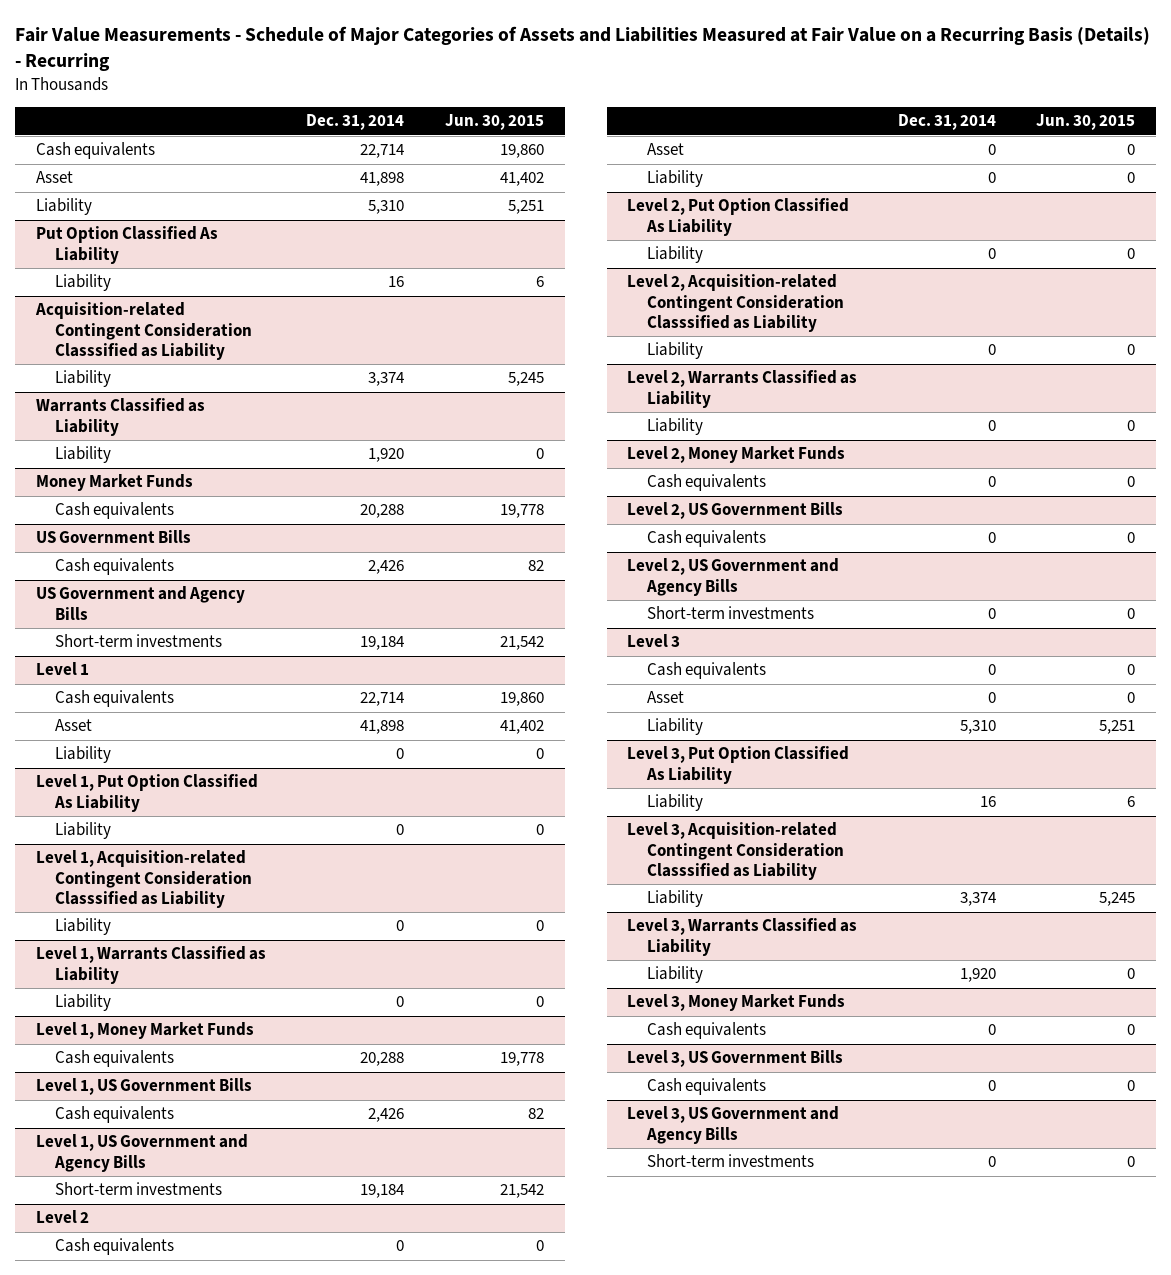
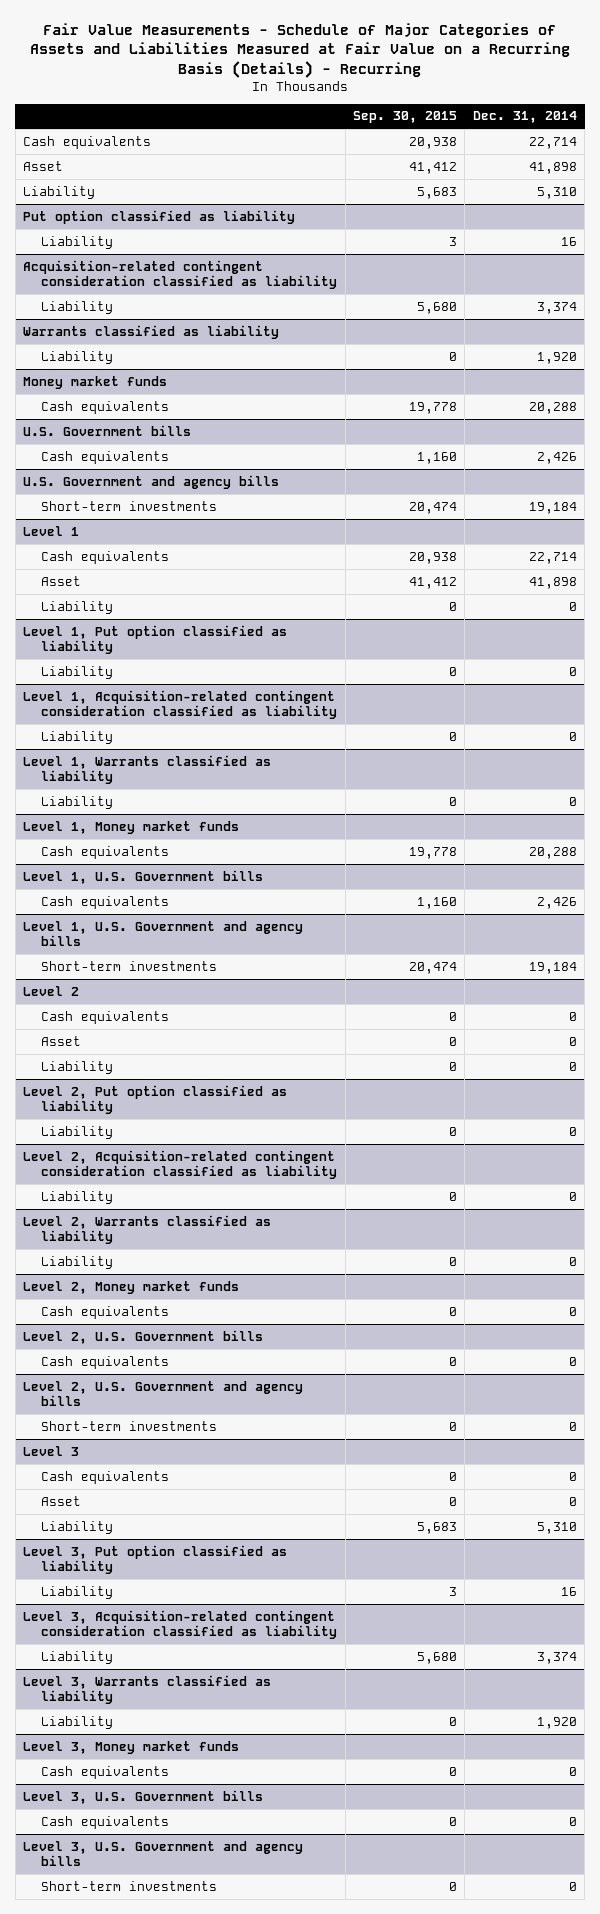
- | Dec. 31, 2014 | Jun. 30, 2015
+ | Sep. 30, 2015 | Dec. 31, 2014
- Put Option Classified As Liability
+ Put option classified as liability
- Acquisition-related Contingent Consideration Classsified as Liability
+ Acquisition-related contingent consideration classified as liability
- Warrants Classified as Liability
+ Warrants classified as liability
- Money Market Funds
+ Money market funds
- US Government Bills
+ U.S. Government bills
- US Government and Agency Bills
+ U.S. Government and agency bills
- Level 1, Put Option Classified As Liability
+ Level 1, Put option classified as liability
- Level 1, Acquisition-related Contingent Consideration Classsified as Liability
+ Level 1, Acquisition-related contingent consideration classified as liability
- Level 1, Warrants Classified as Liability
+ Level 1, Warrants classified as liability
- Level 1, Money Market Funds
+ Level 1, Money market funds
- Level 1, US Government Bills
+ Level 1, U.S. Government bills
- Level 1, US Government and Agency Bills
+ Level 1, U.S. Government and agency bills
- Level 2, Put Option Classified As Liability
+ Level 2, Put option classified as liability
- Level 2, Acquisition-related Contingent Consideration Classsified as Liability
+ Level 2, Acquisition-related contingent consideration classified as liability
- Level 2, Warrants Classified as Liability
+ Level 2, Warrants classified as liability
- Level 2, Money Market Funds
+ Level 2, Money market funds
- Level 2, US Government Bills
+ Level 2, U.S. Government bills
- Level 2, US Government and Agency Bills
+ Level 2, U.S. Government and agency bills
- Level 3, Put Option Classified As Liability
+ Level 3, Put option classified as liability
- Level 3, Acquisition-related Contingent Consideration Classsified as Liability
+ Level 3, Acquisition-related contingent consideration classified as liability
- Level 3, Warrants Classified as Liability
+ Level 3, Warrants classified as liability
- Level 3, Money Market Funds
+ Level 3, Money market funds
- Level 3, US Government Bills
+ Level 3, U.S. Government bills
- Level 3, US Government and Agency Bills
+ Level 3, U.S. Government and agency bills

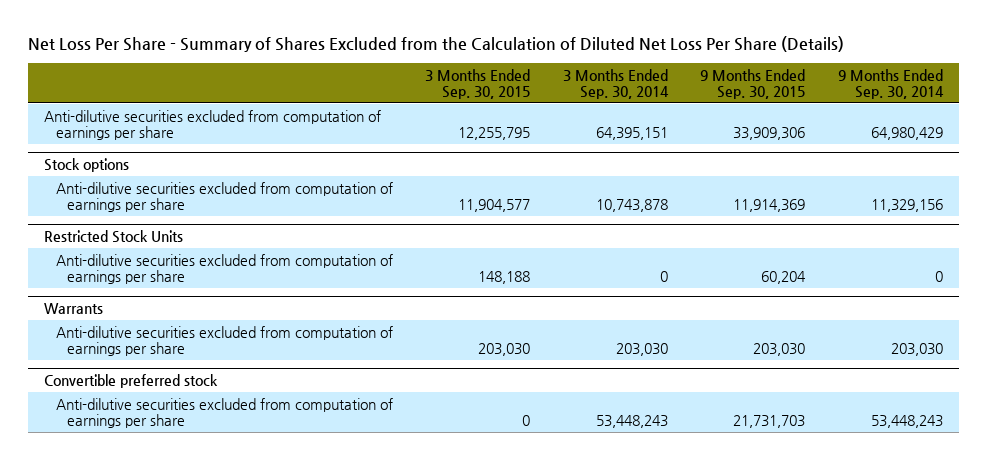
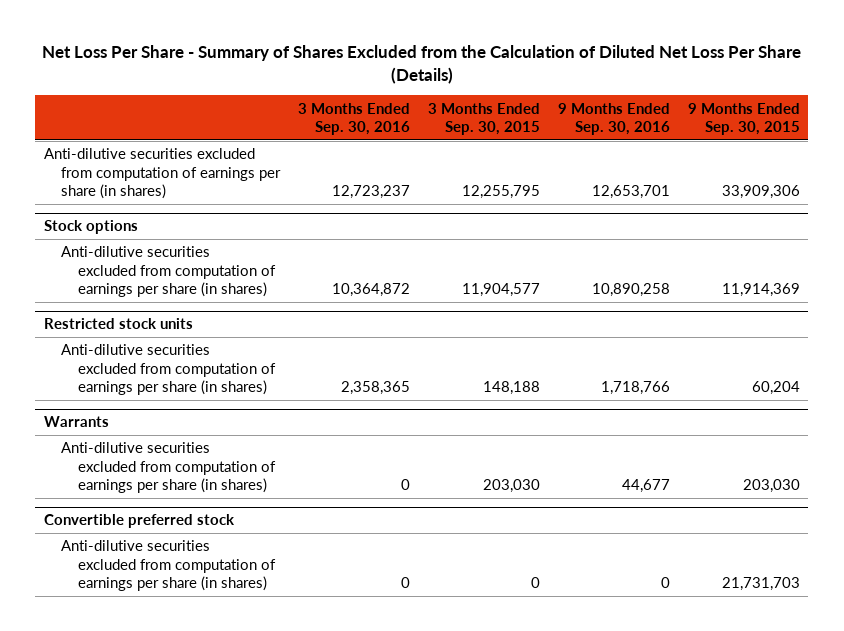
- | 3 Months Ended Sep. 30, 2015 | 3 Months Ended Sep. 30, 2014 | 9 Months Ended Sep. 30, 2015 | 9 Months Ended Sep. 30, 2014
+ | 3 Months Ended Sep. 30, 2016 | 3 Months Ended Sep. 30, 2015 | 9 Months Ended Sep. 30, 2016 | 9 Months Ended Sep. 30, 2015
- Anti-dilutive securities excluded from computation of earnings per share | 12,255,795 | 64,395,151 | 33,909,306 | 64,980,429
+ Anti-dilutive securities excluded from computation of earnings per share (in shares) | 12,723,237 | 12,255,795 | 12,653,701 | 33,909,306
@ Stock options
- Anti-dilutive securities excluded from computation of earnings per share | 11,904,577 | 10,743,878 | 11,914,369 | 11,329,156
- Restricted Stock Units
- Anti-dilutive securities excluded from computation of earnings per share | 148,188 | 0 | 60,204 | 0
@ Stock options
+ Anti-dilutive securities excluded from computation of earnings per share (in shares) | 10,364,872 | 11,904,577 | 10,890,258 | 11,914,369
+ Restricted stock units
+ Anti-dilutive securities excluded from computation of earnings per share (in shares) | 2,358,365 | 148,188 | 1,718,766 | 60,204
@ Warrants
- Anti-dilutive securities excluded from computation of earnings per share | 203,030 | 203,030 | 203,030 | 203,030
+ Anti-dilutive securities excluded from computation of earnings per share (in shares) | 0 | 203,030 | 44,677 | 203,030
@ Convertible preferred stock
- Anti-dilutive securities excluded from computation of earnings per share | 0 | 53,448,243 | 21,731,703 | 53,448,243
+ Anti-dilutive securities excluded from computation of earnings per share (in shares) | 0 | 0 | 0 | 21,731,703

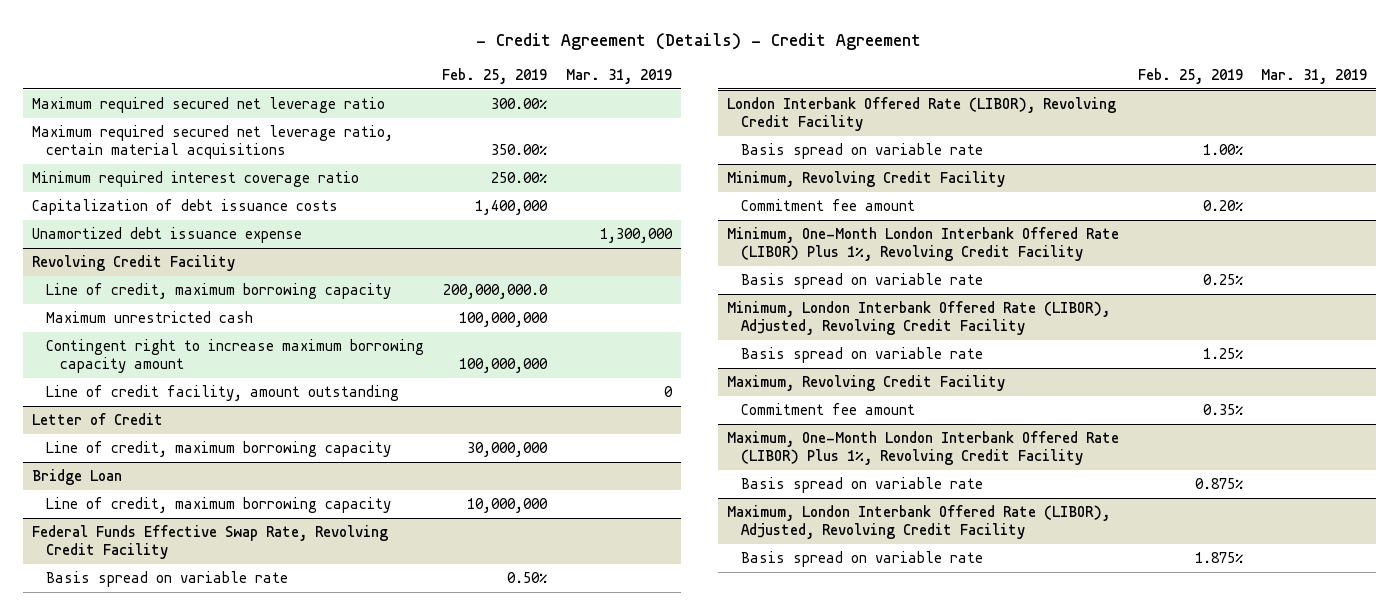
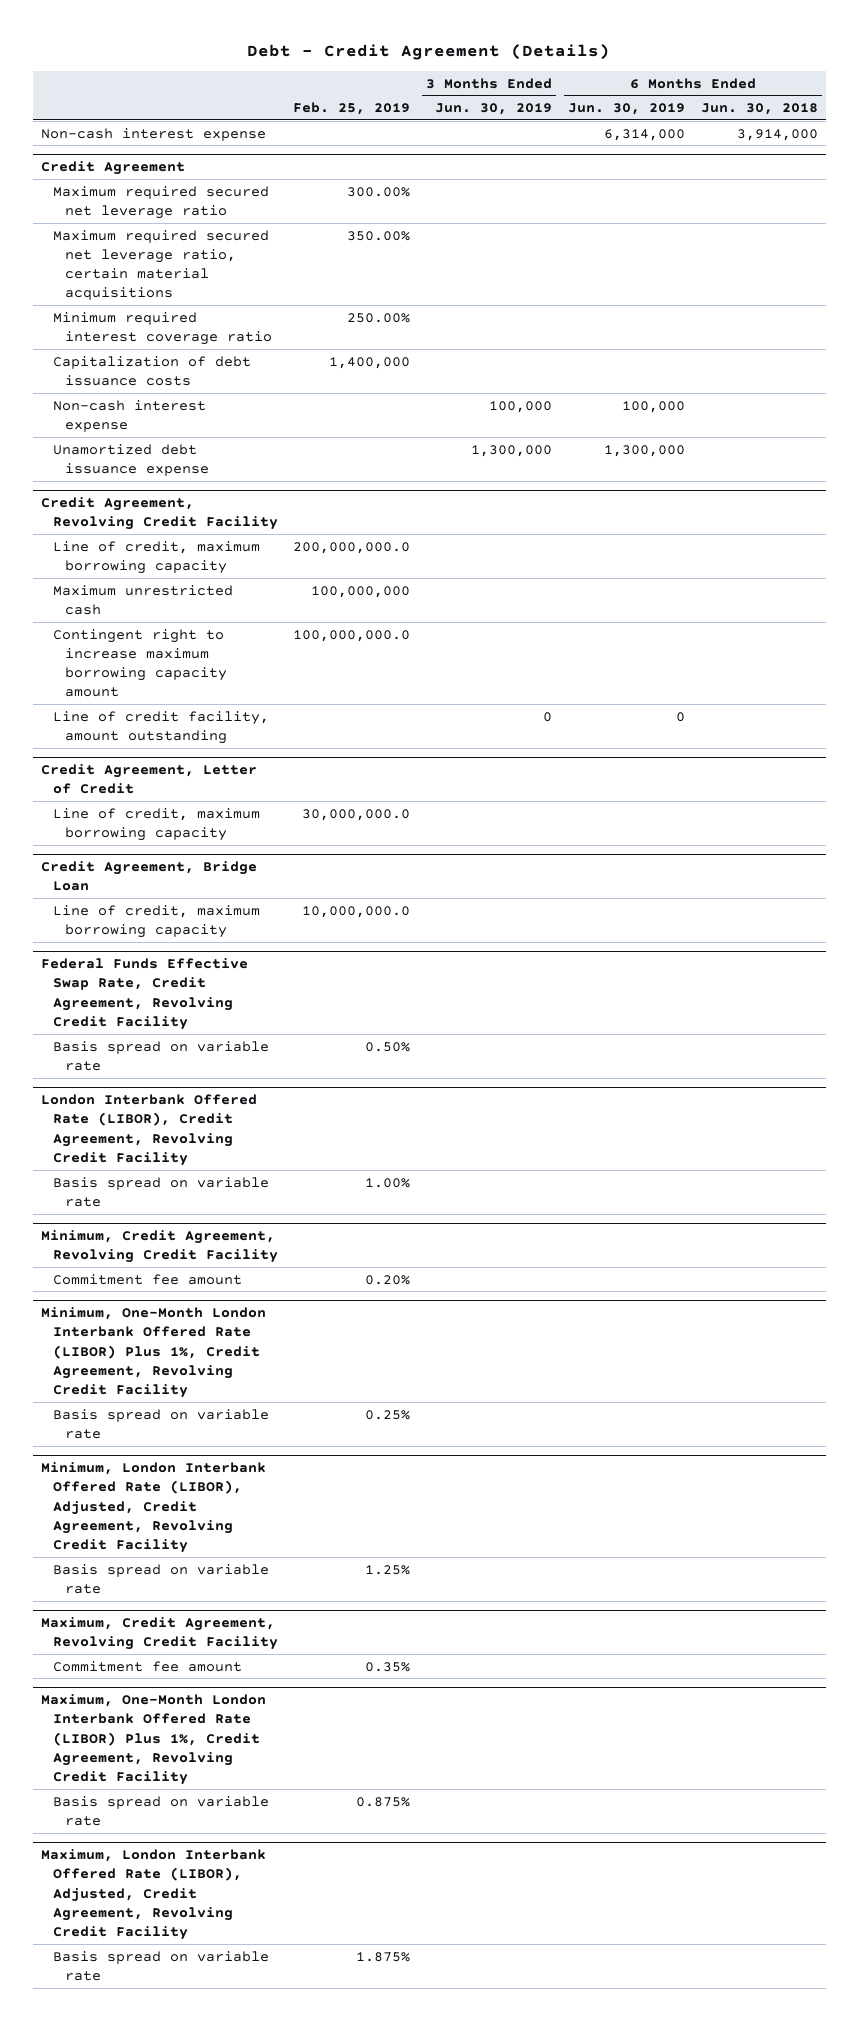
- - Credit Agreement (Details) - Credit Agreement
+ Debt - Credit Agreement (Details)
- | Feb. 25, 2019 | Mar. 31, 2019
+ | Feb. 25, 2019 | 3 Months Ended Jun. 30, 2019 | 6 Months Ended Jun. 30, 2019 | 6 Months Ended Jun. 30, 2018
+ Non-cash interest expense | | | 6,314,000 | 3,914,000
+ Credit Agreement
+ Non-cash interest expense | | 100,000 | 100,000 |
- Revolving Credit Facility
+ Credit Agreement, Revolving Credit Facility
- Contingent right to increase maximum borrowing capacity amount | 100,000,000 |
+ Contingent right to increase maximum borrowing capacity amount | 100,000,000.0 | | |
- Letter of Credit
- Line of credit, maximum borrowing capacity | 30,000,000 |
- Bridge Loan
- Line of credit, maximum borrowing capacity | 10,000,000 |
- Federal Funds Effective Swap Rate, Revolving Credit Facility
+ Credit Agreement, Letter of Credit
+ Line of credit, maximum borrowing capacity | 30,000,000.0 | | |
+ Credit Agreement, Bridge Loan
+ Line of credit, maximum borrowing capacity | 10,000,000.0 | | |
+ Federal Funds Effective Swap Rate, Credit Agreement, Revolving Credit Facility
- London Interbank Offered Rate (LIBOR), Revolving Credit Facility
+ London Interbank Offered Rate (LIBOR), Credit Agreement, Revolving Credit Facility
- Minimum, Revolving Credit Facility
+ Minimum, Credit Agreement, Revolving Credit Facility
- Minimum, One-Month London Interbank Offered Rate (LIBOR) Plus 1%, Revolving Credit Facility
+ Minimum, One-Month London Interbank Offered Rate (LIBOR) Plus 1%, Credit Agreement, Revolving Credit Facility
- Minimum, London Interbank Offered Rate (LIBOR), Adjusted, Revolving Credit Facility
+ Minimum, London Interbank Offered Rate (LIBOR), Adjusted, Credit Agreement, Revolving Credit Facility
- Maximum, Revolving Credit Facility
+ Maximum, Credit Agreement, Revolving Credit Facility
- Maximum, One-Month London Interbank Offered Rate (LIBOR) Plus 1%, Revolving Credit Facility
+ Maximum, One-Month London Interbank Offered Rate (LIBOR) Plus 1%, Credit Agreement, Revolving Credit Facility
- Maximum, London Interbank Offered Rate (LIBOR), Adjusted, Revolving Credit Facility
+ Maximum, London Interbank Offered Rate (LIBOR), Adjusted, Credit Agreement, Revolving Credit Facility

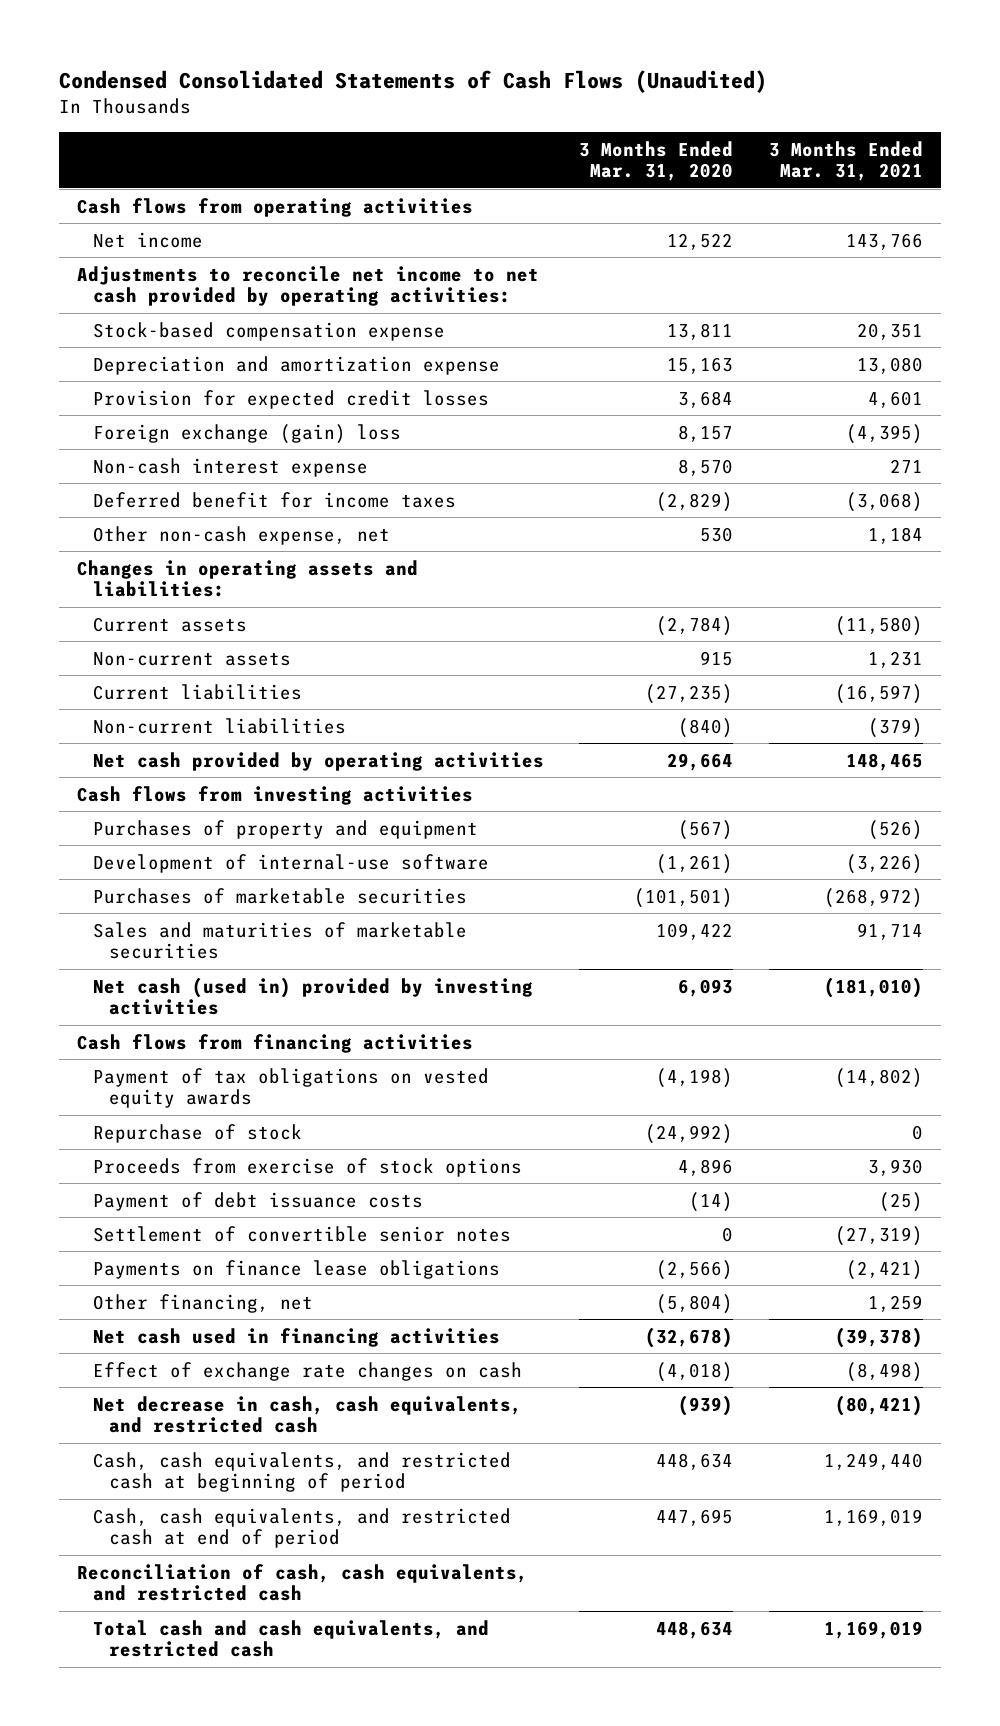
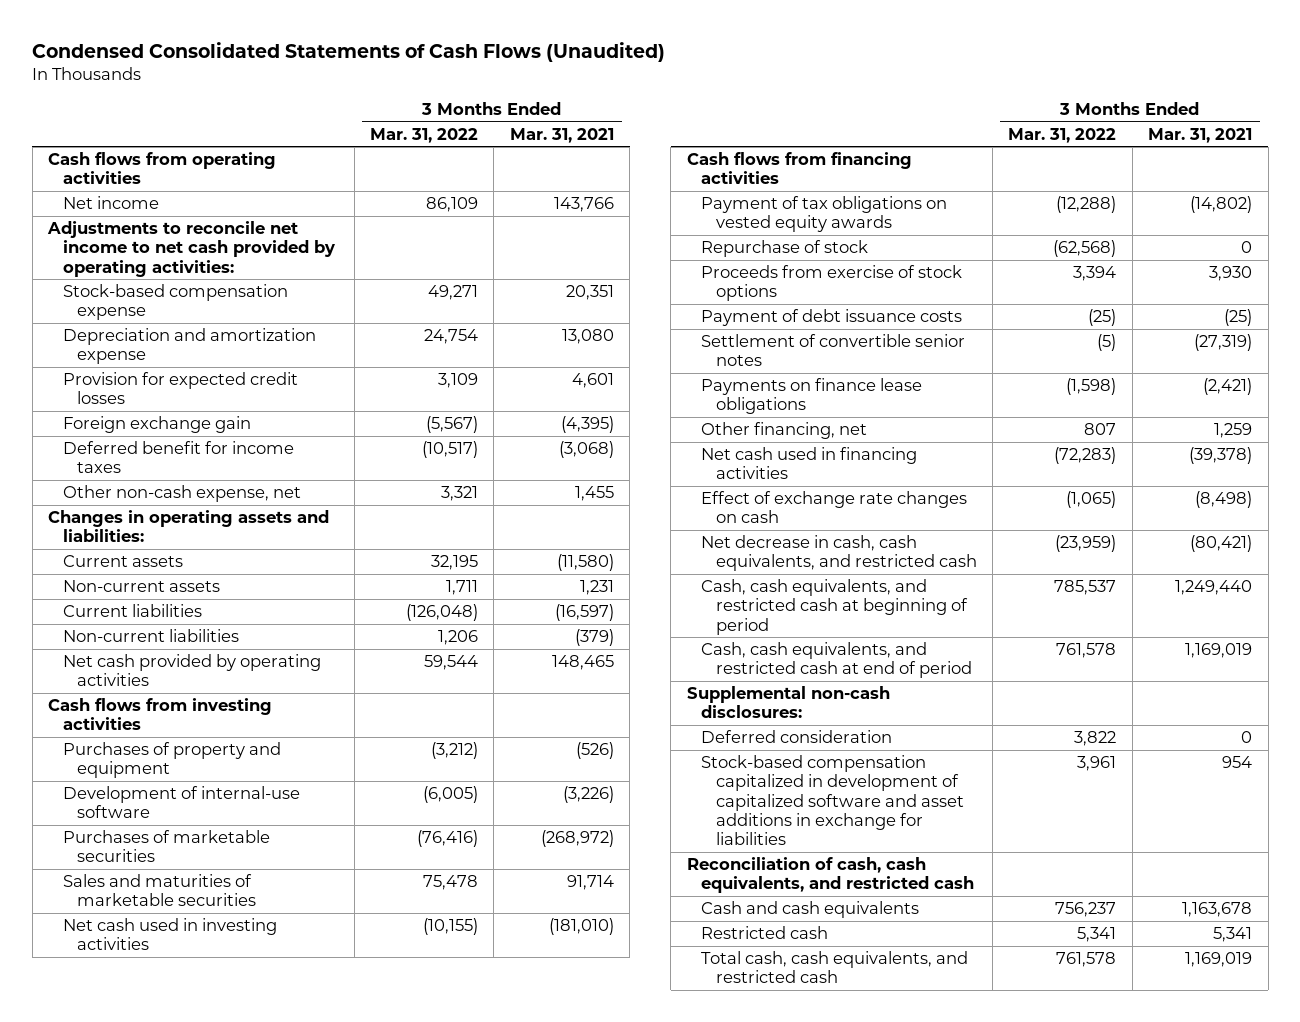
- | 3 Months Ended Mar. 31, 2020 | 3 Months Ended Mar. 31, 2021
+ | 3 Months Ended Mar. 31, 2022 | 3 Months Ended Mar. 31, 2021
- Foreign exchange (gain) loss | 8,157 | (4,395)
- Non-cash interest expense | 8,570 | 271
+ Foreign exchange gain | (5,567) | (4,395)
- Other non-cash expense, net | 530 | 1,184
+ Other non-cash expense, net | 3,321 | 1,455
- Net cash (used in) provided by investing activities | 6,093 | (181,010)
+ Net cash used in investing activities | (10,155) | (181,010)
+ Supplemental non-cash disclosures:
+ Deferred consideration | 3,822 | 0
+ Stock-based compensation capitalized in development of capitalized software and asset additions in exchange for liabilities | 3,961 | 954
- Total cash and cash equivalents, and restricted cash | 448,634 | 1,169,019
+ Cash and cash equivalents | 756,237 | 1,163,678
+ Restricted cash | 5,341 | 5,341
+ Total cash, cash equivalents, and restricted cash | 761,578 | 1,169,019

